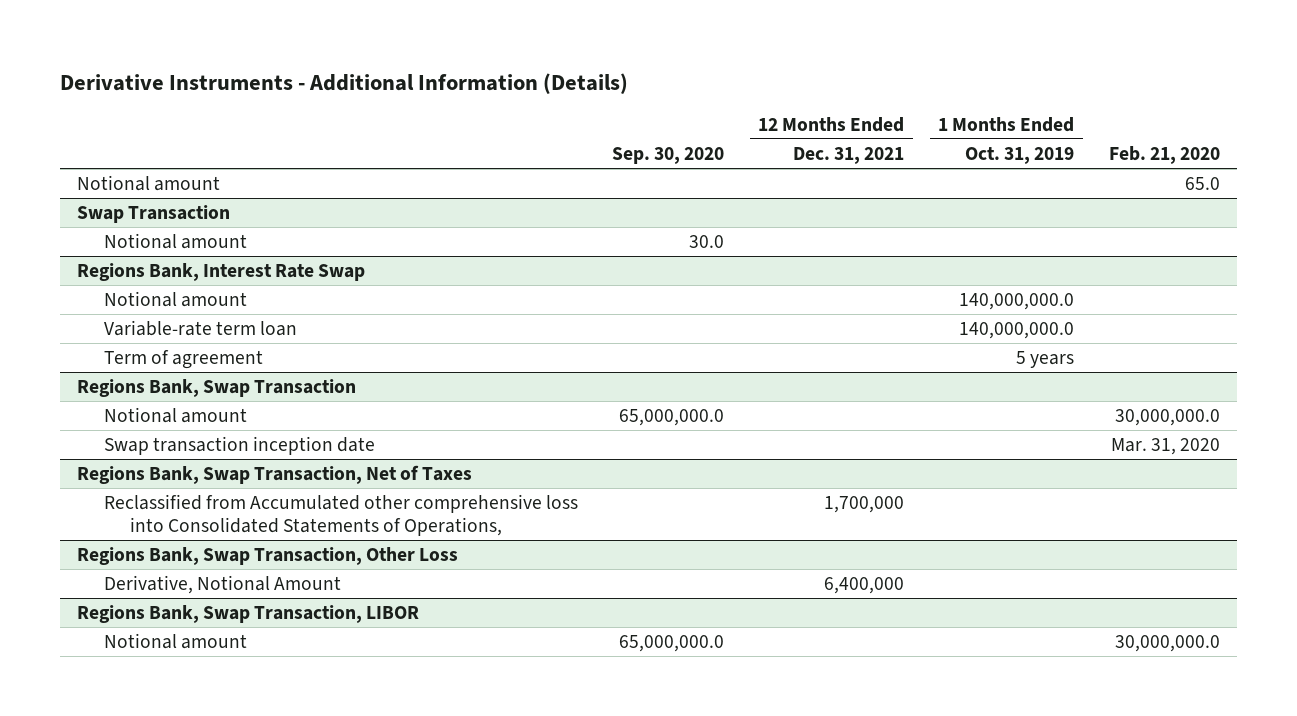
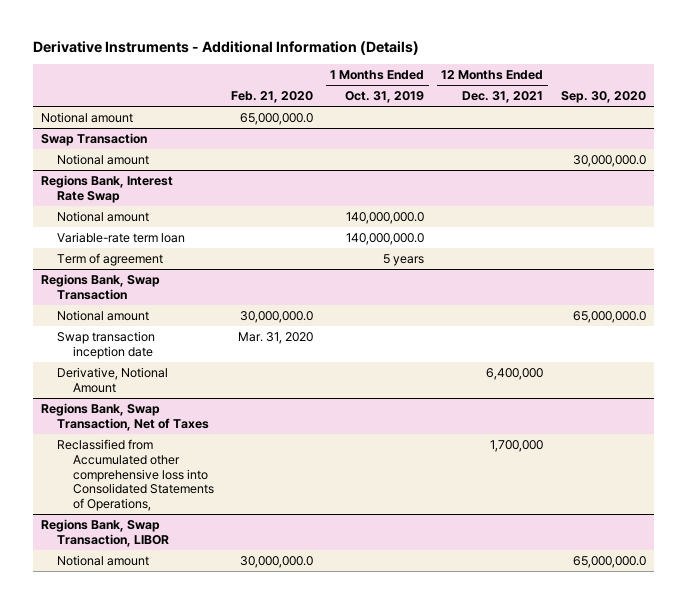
- | Sep. 30, 2020 | 12 Months Ended Dec. 31, 2021 | 1 Months Ended Oct. 31, 2019 | Feb. 21, 2020
+ | Feb. 21, 2020 | 1 Months Ended Oct. 31, 2019 | 12 Months Ended Dec. 31, 2021 | Sep. 30, 2020
- Notional amount | | | | 65.0
+ Notional amount | 65,000,000.0 | | |
@ Swap Transaction
- Notional amount | 30.0 | | |
+ Notional amount | | | | 30,000,000.0
@ Regions Bank, Swap Transaction
+ Derivative, Notional Amount | | | 6,400,000 |
- Regions Bank, Swap Transaction, Other Loss
- Derivative, Notional Amount | | 6,400,000 | |

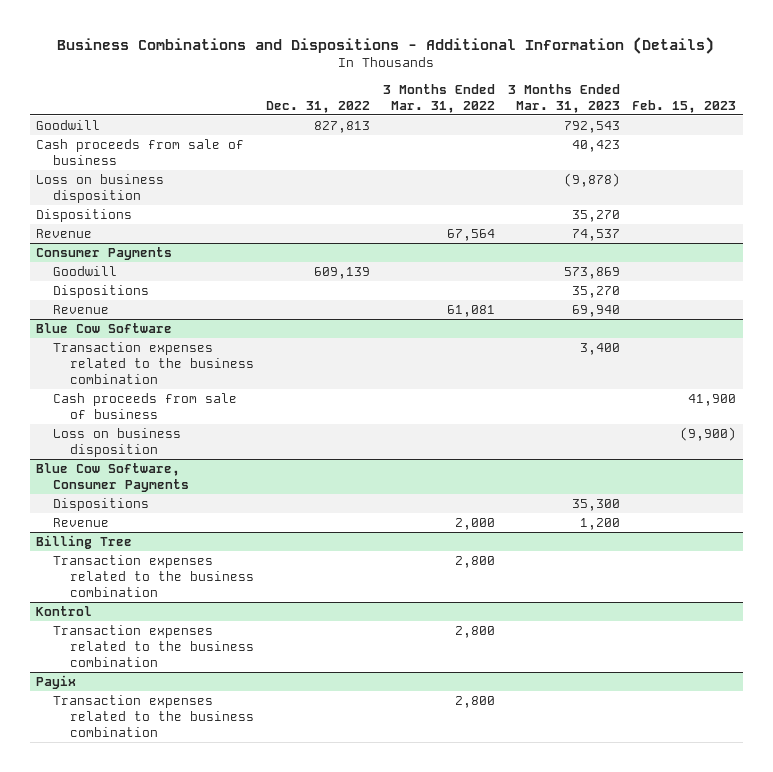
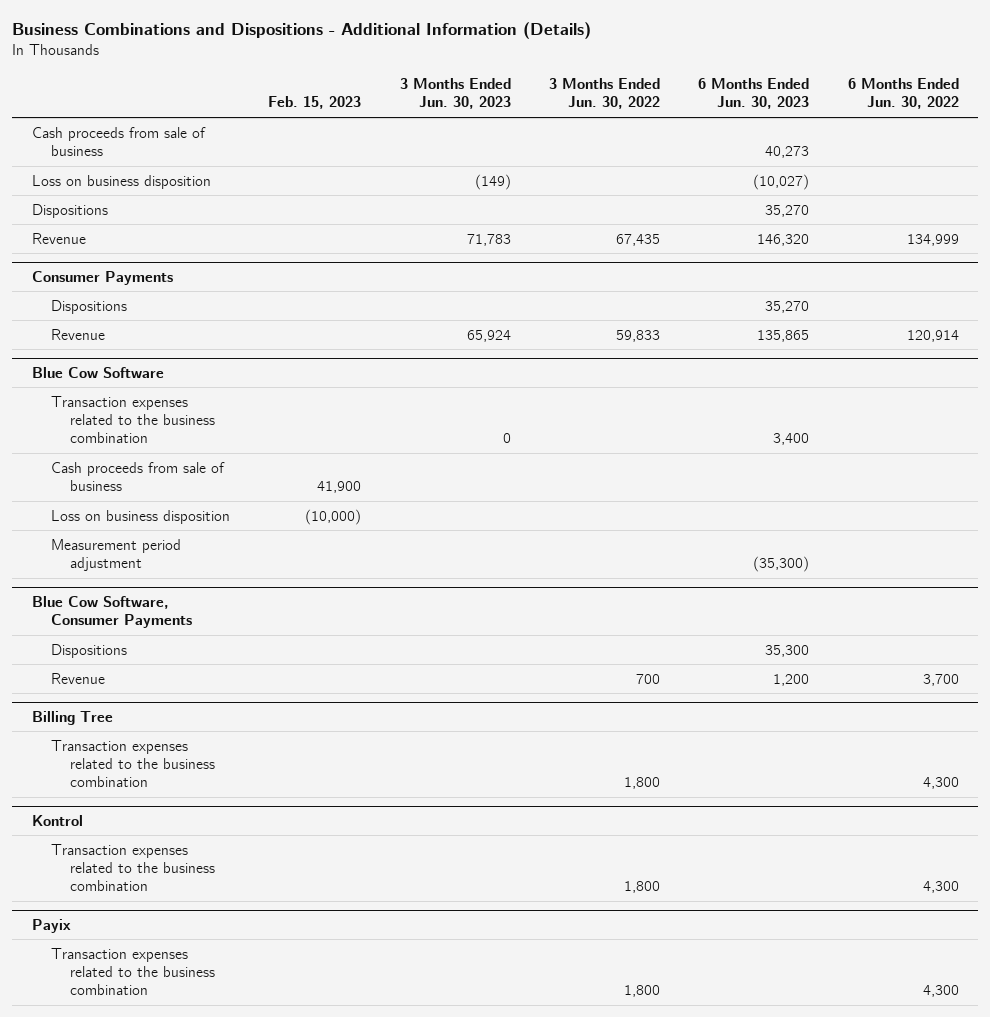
- | Dec. 31, 2022 | 3 Months Ended Mar. 31, 2022 | 3 Months Ended Mar. 31, 2023 | Feb. 15, 2023
+ | Feb. 15, 2023 | 3 Months Ended Jun. 30, 2023 | 3 Months Ended Jun. 30, 2022 | 6 Months Ended Jun. 30, 2023 | 6 Months Ended Jun. 30, 2022
- Goodwill | 827,813 | | 792,543 |
@ Consumer Payments
- Goodwill | 609,139 | | 573,869 |
@ Blue Cow Software
- Loss on business disposition | | | | (9,900)
+ Loss on business disposition | (10,000) | | | |
+ Measurement period adjustment | | | | (35,300) |

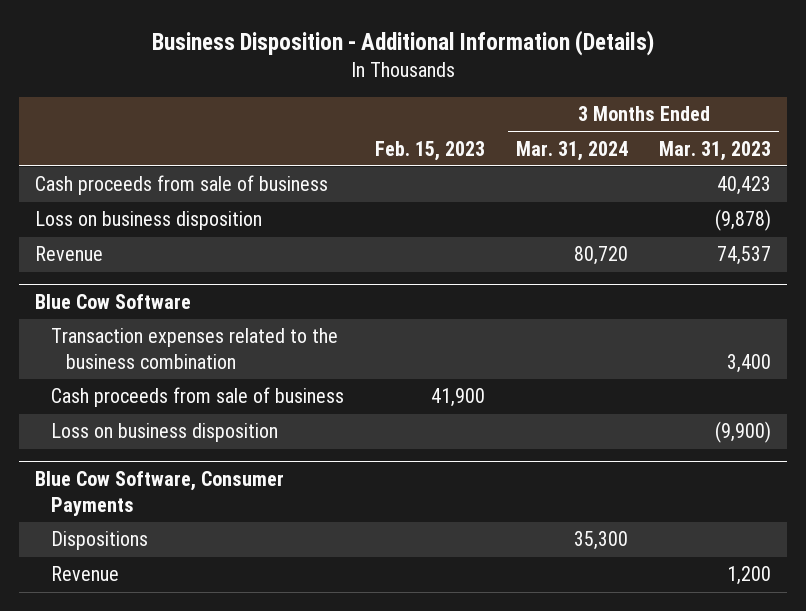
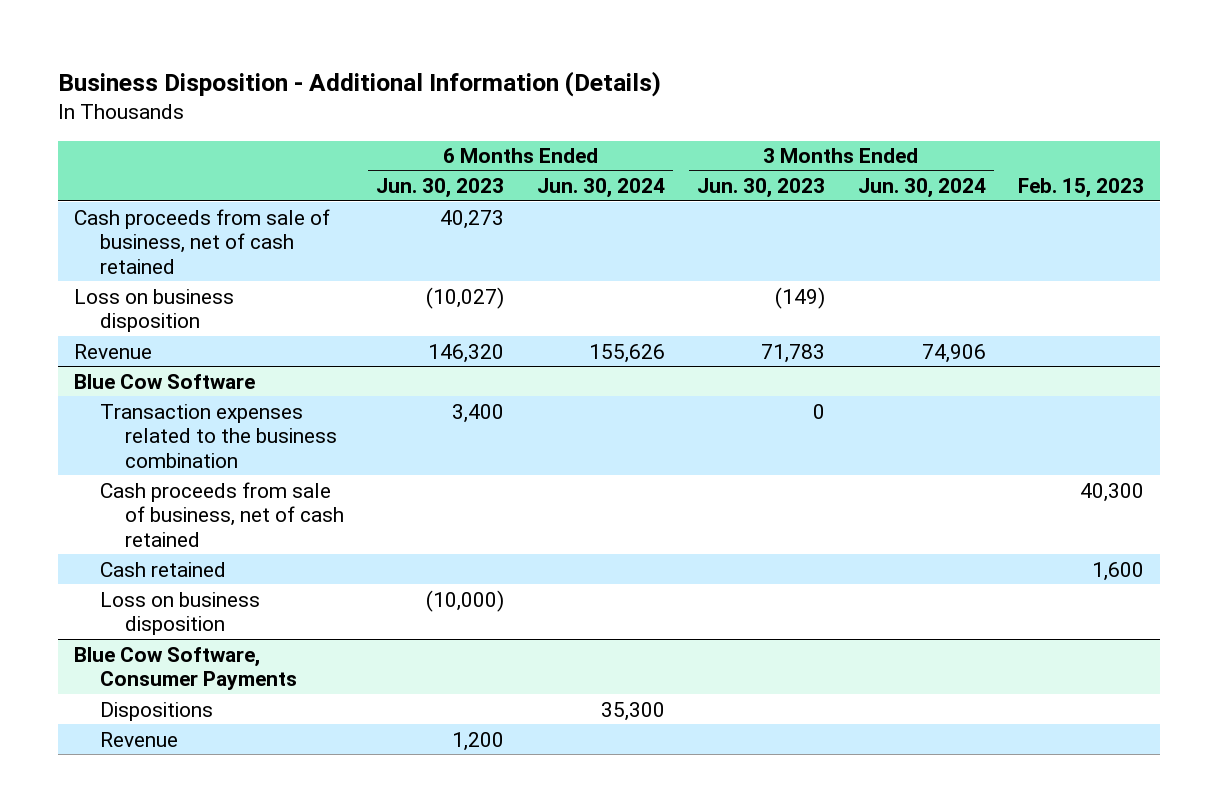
- | Feb. 15, 2023 | 3 Months Ended Mar. 31, 2024 | 3 Months Ended Mar. 31, 2023
+ | 6 Months Ended Jun. 30, 2023 | 6 Months Ended Jun. 30, 2024 | 3 Months Ended Jun. 30, 2023 | 3 Months Ended Jun. 30, 2024 | Feb. 15, 2023
- Cash proceeds from sale of business | | | 40,423
+ Cash proceeds from sale of business, net of cash retained | 40,273 | | | |
@ Blue Cow Software
- Cash proceeds from sale of business | 41,900 | |
+ Cash proceeds from sale of business, net of cash retained | | | | | 40,300
+ Cash retained | | | | | 1,600

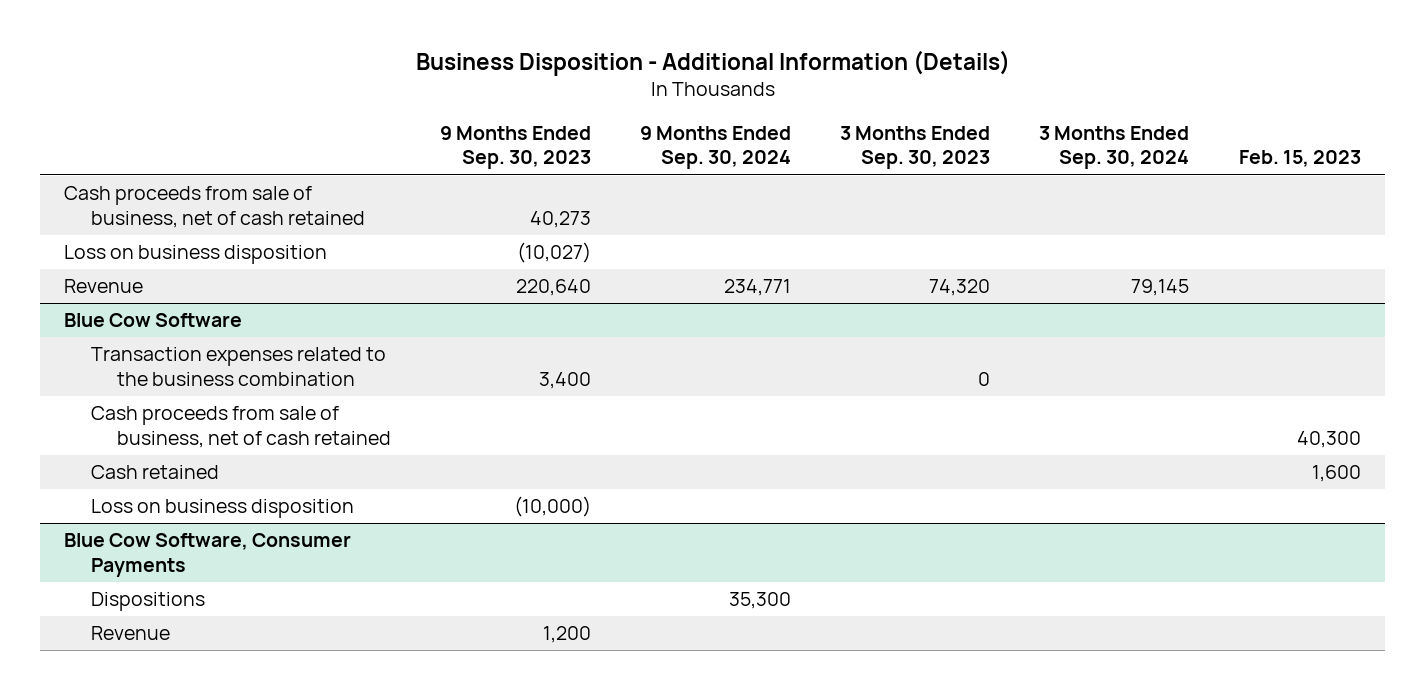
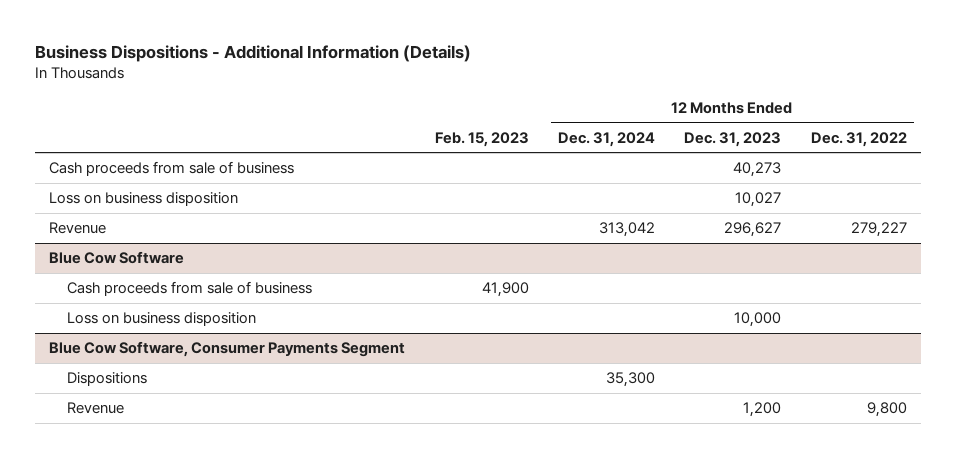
- Business Disposition - Additional Information (Details)
+ Business Dispositions - Additional Information (Details)
- | 9 Months Ended Sep. 30, 2023 | 9 Months Ended Sep. 30, 2024 | 3 Months Ended Sep. 30, 2023 | 3 Months Ended Sep. 30, 2024 | Feb. 15, 2023
+ | Feb. 15, 2023 | 12 Months Ended Dec. 31, 2024 | 12 Months Ended Dec. 31, 2023 | 12 Months Ended Dec. 31, 2022
- Cash proceeds from sale of business, net of cash retained | 40,273 | | | |
+ Cash proceeds from sale of business | | | 40,273 |
@ Blue Cow Software
- Transaction expenses related to the business combination | 3,400 | | 0 | |
- Cash proceeds from sale of business, net of cash retained | | | | | 40,300
- Cash retained | | | | | 1,600
+ Cash proceeds from sale of business | 41,900 | | |
- Blue Cow Software, Consumer Payments
+ Blue Cow Software, Consumer Payments Segment

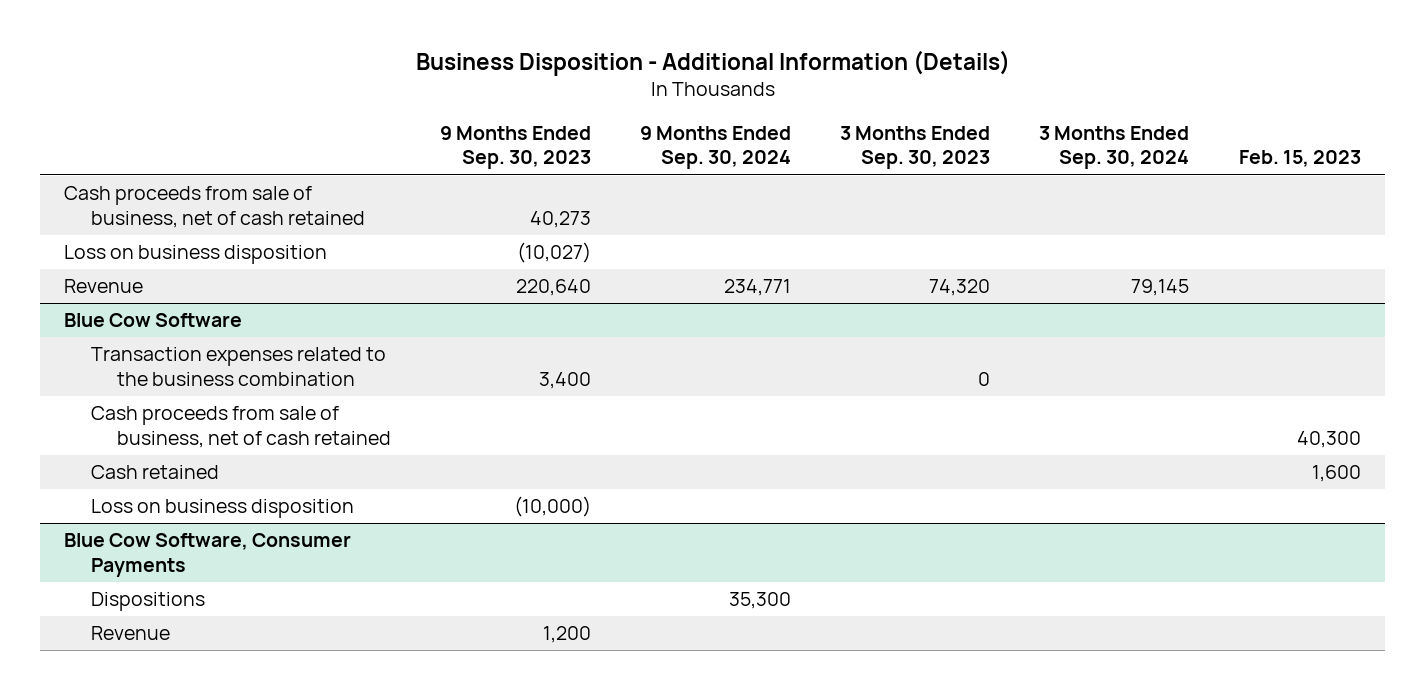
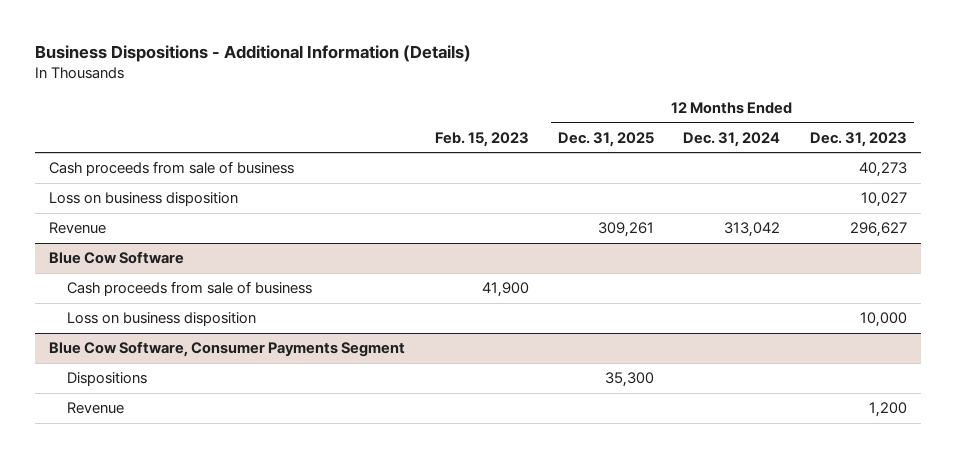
- Business Disposition - Additional Information (Details)
+ Business Dispositions - Additional Information (Details)
- | 9 Months Ended Sep. 30, 2023 | 9 Months Ended Sep. 30, 2024 | 3 Months Ended Sep. 30, 2023 | 3 Months Ended Sep. 30, 2024 | Feb. 15, 2023
+ | Feb. 15, 2023 | 12 Months Ended Dec. 31, 2025 | 12 Months Ended Dec. 31, 2024 | 12 Months Ended Dec. 31, 2023
- Cash proceeds from sale of business, net of cash retained | 40,273 | | | |
+ Cash proceeds from sale of business | | | | 40,273
@ Blue Cow Software
- Transaction expenses related to the business combination | 3,400 | | 0 | |
- Cash proceeds from sale of business, net of cash retained | | | | | 40,300
- Cash retained | | | | | 1,600
+ Cash proceeds from sale of business | 41,900 | | |
- Blue Cow Software, Consumer Payments
+ Blue Cow Software, Consumer Payments Segment

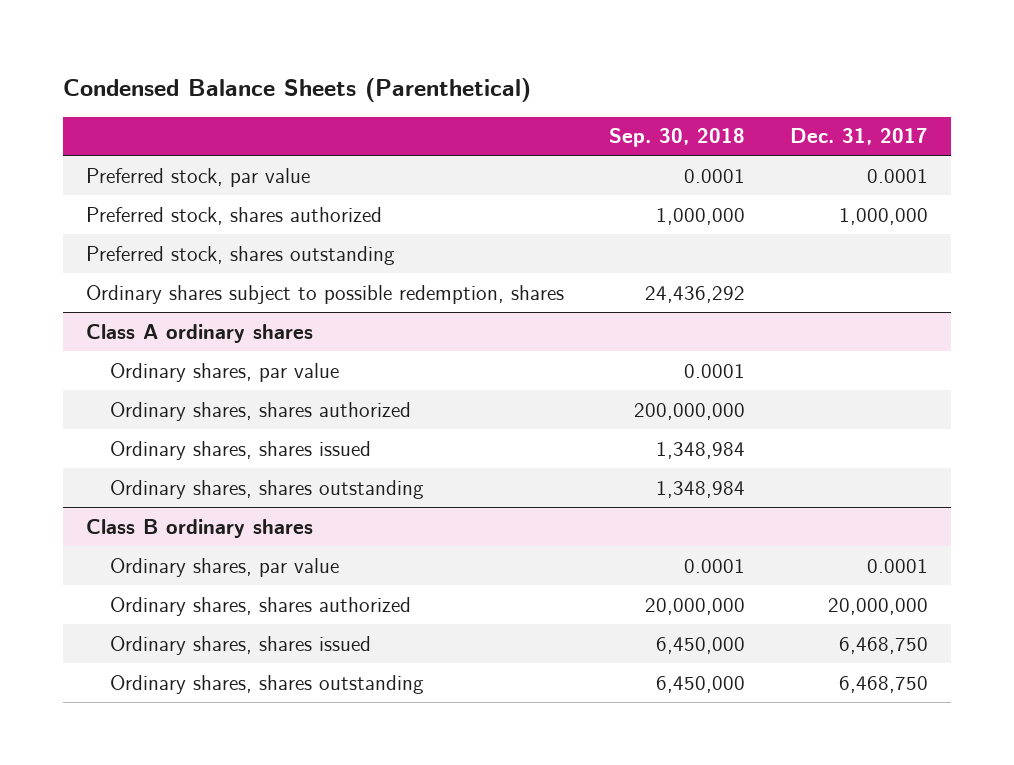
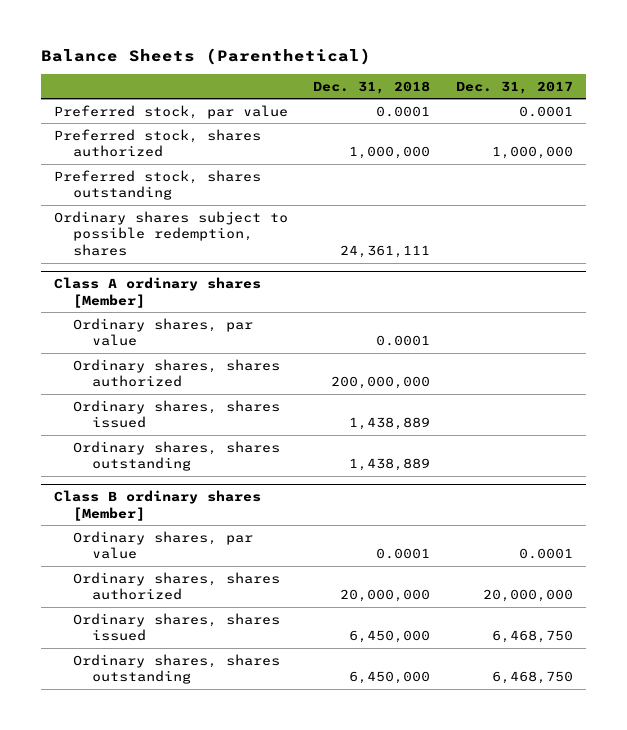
- Condensed Balance Sheets (Parenthetical)
+ Balance Sheets (Parenthetical)
- | Sep. 30, 2018 | Dec. 31, 2017
+ | Dec. 31, 2018 | Dec. 31, 2017
- Class A ordinary shares
+ Class A ordinary shares [Member]
- Class B ordinary shares
+ Class B ordinary shares [Member]

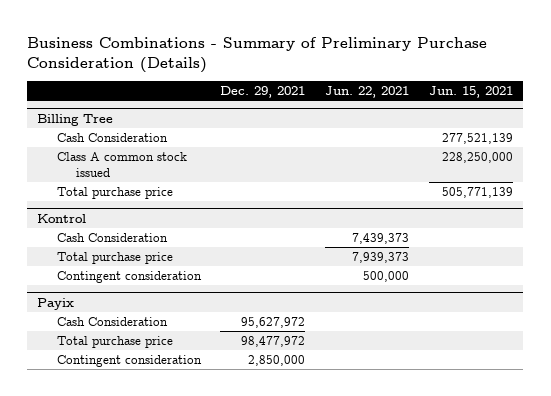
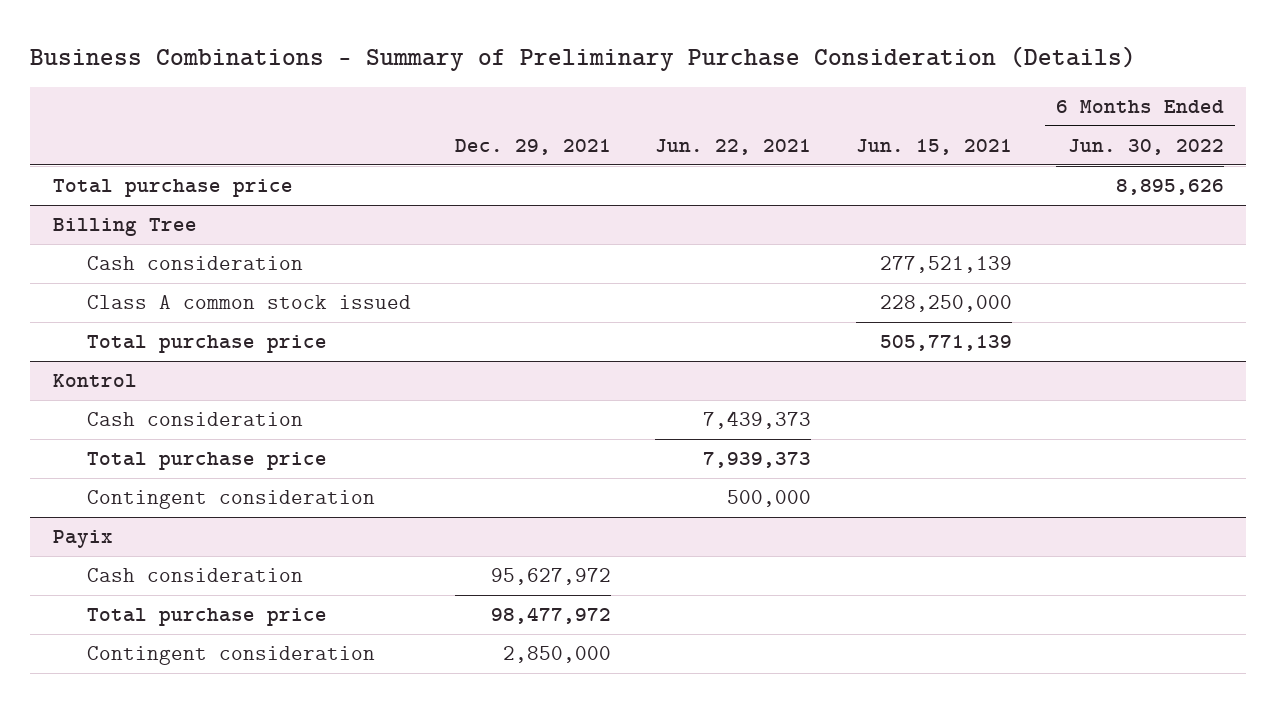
- | Dec. 29, 2021 | Jun. 22, 2021 | Jun. 15, 2021
+ | Dec. 29, 2021 | Jun. 22, 2021 | Jun. 15, 2021 | 6 Months Ended Jun. 30, 2022
+ Total purchase price | | | | 8,895,626
@ Billing Tree
- Cash Consideration | | | 277,521,139
+ Cash consideration | | | 277,521,139 |
@ Kontrol
- Cash Consideration | | 7,439,373 |
+ Cash consideration | | 7,439,373 | |
@ Payix
- Cash Consideration | 95,627,972 | |
+ Cash consideration | 95,627,972 | | |

